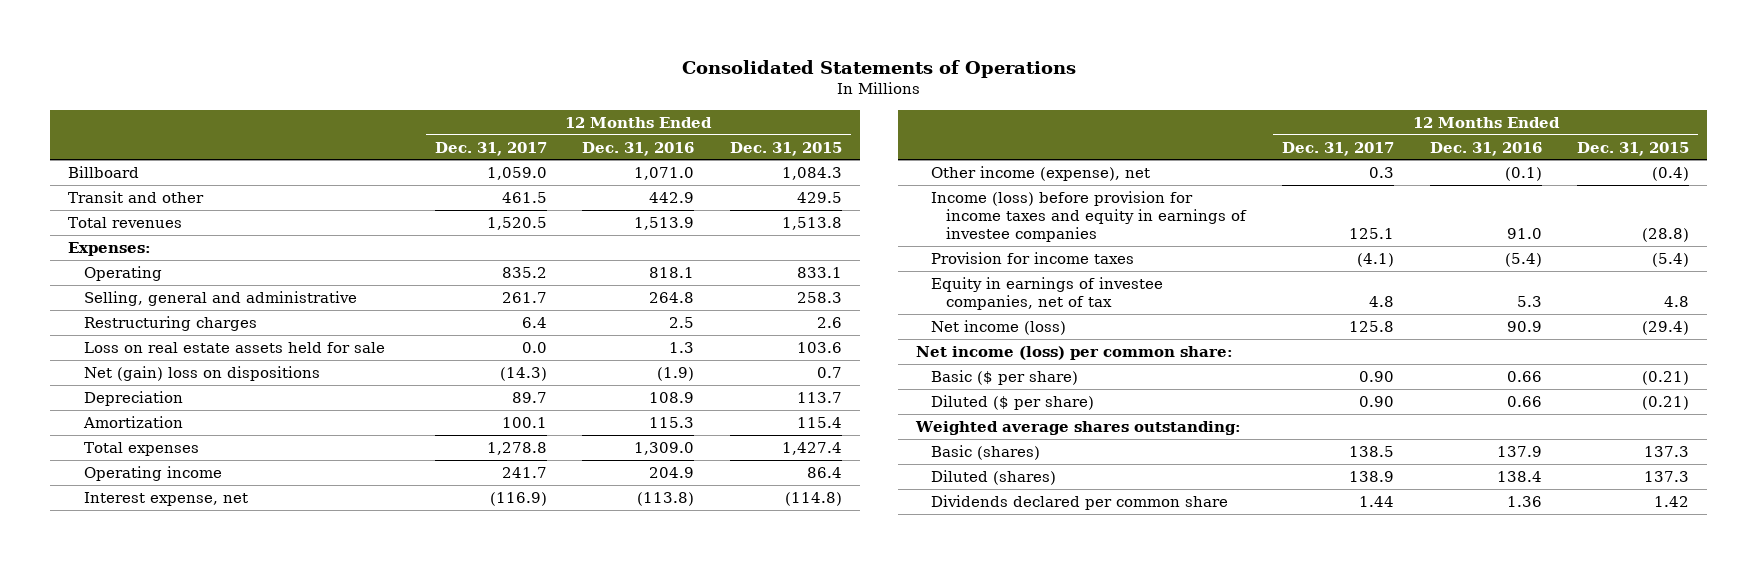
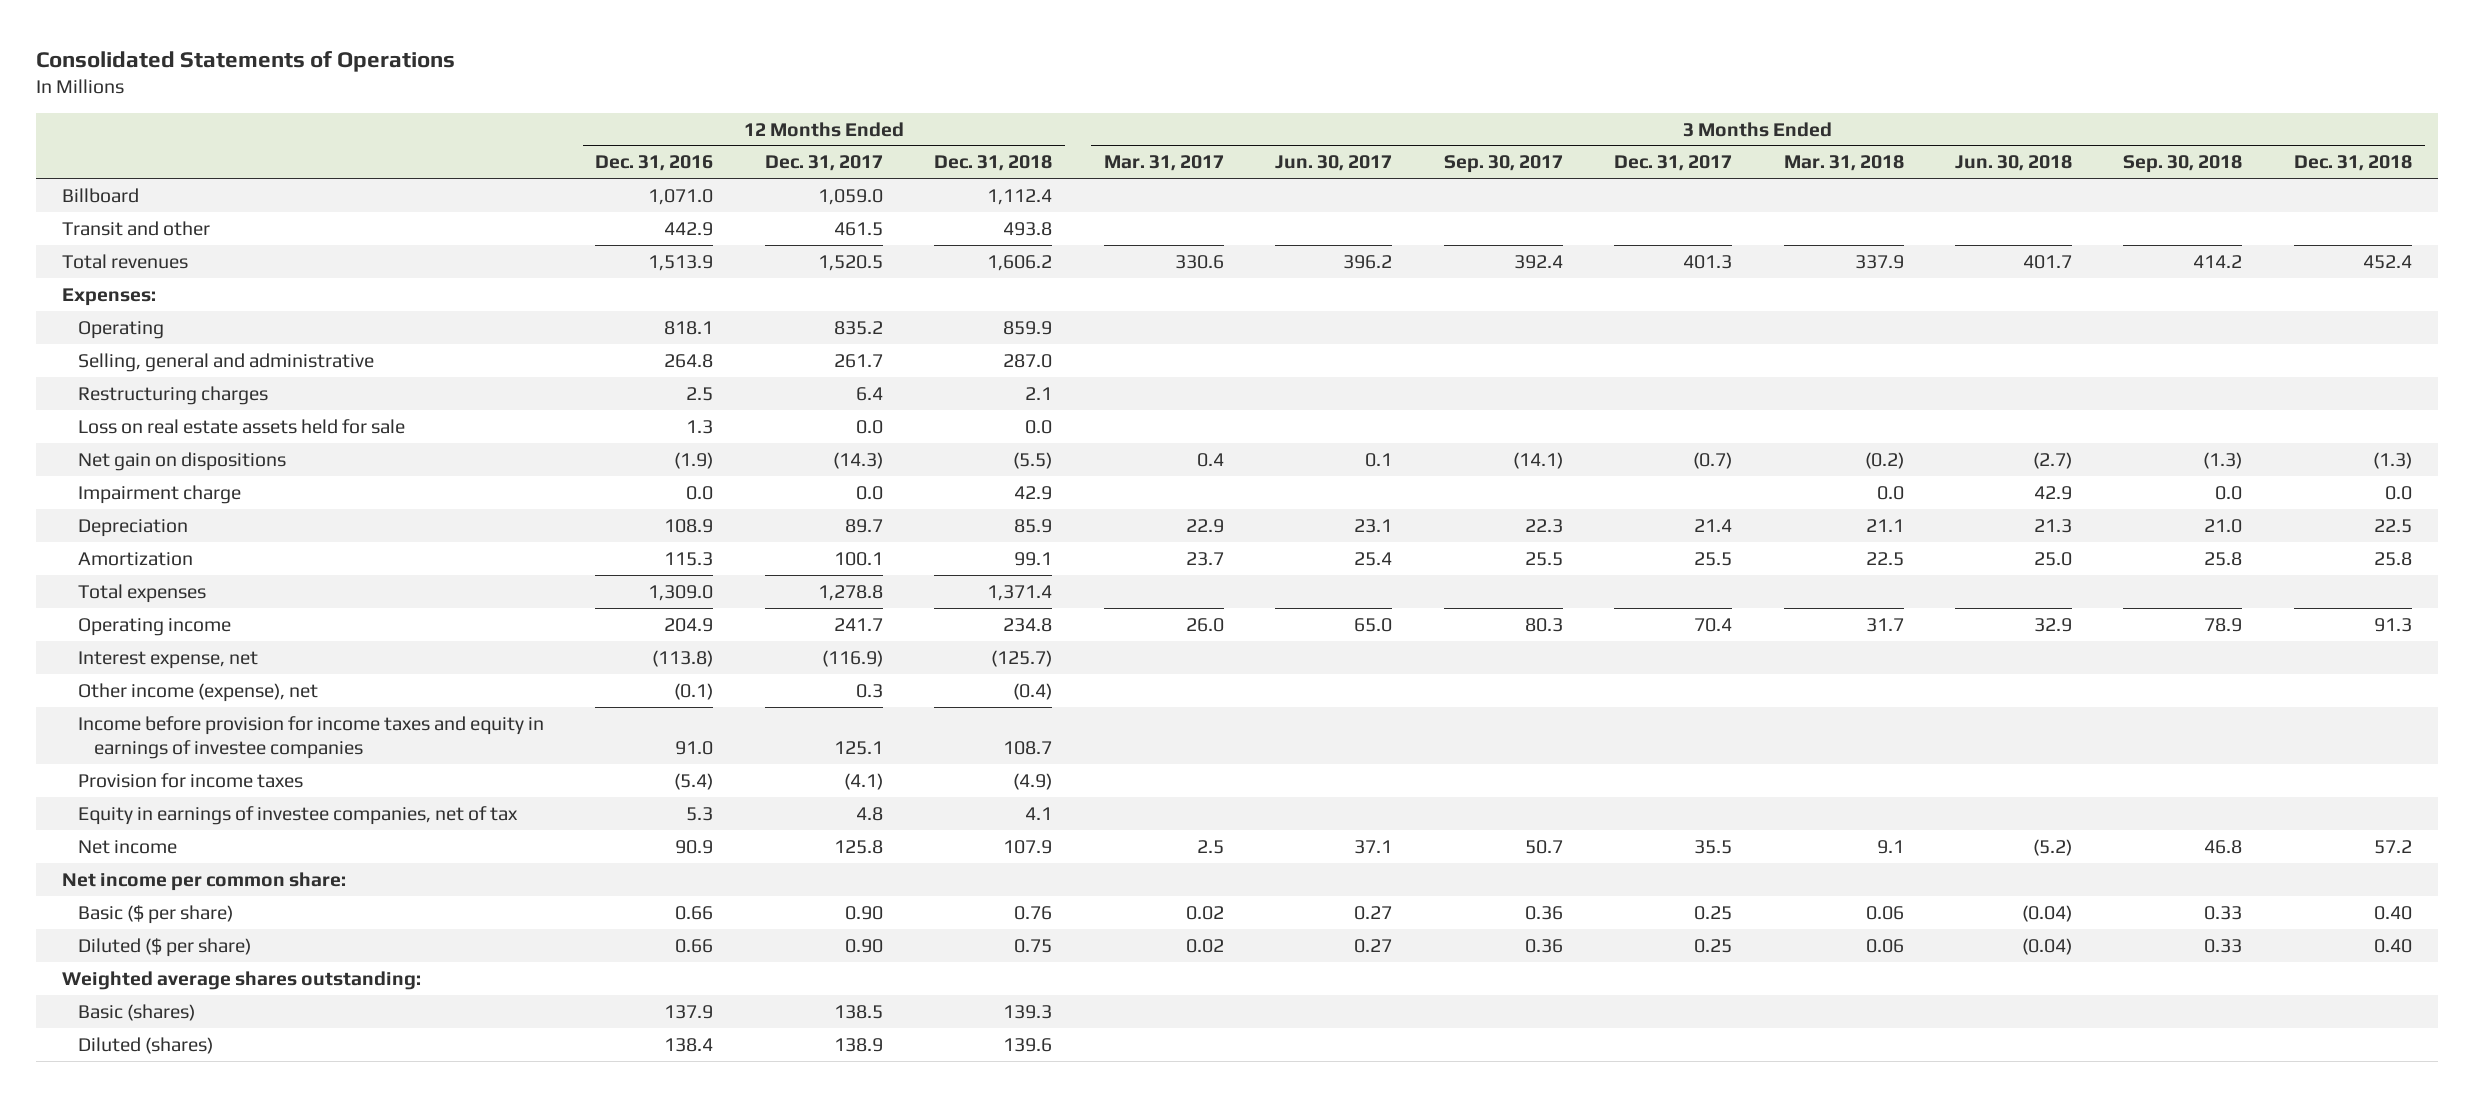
- | 12 Months Ended Dec. 31, 2017 | 12 Months Ended Dec. 31, 2016 | 12 Months Ended Dec. 31, 2015
+ | 12 Months Ended Dec. 31, 2016 | 12 Months Ended Dec. 31, 2017 | 12 Months Ended Dec. 31, 2018 | 3 Months Ended Mar. 31, 2017 | 3 Months Ended Jun. 30, 2017 | 3 Months Ended Sep. 30, 2017 | 3 Months Ended Dec. 31, 2017 | 3 Months Ended Mar. 31, 2018 | 3 Months Ended Jun. 30, 2018 | 3 Months Ended Sep. 30, 2018 | 3 Months Ended Dec. 31, 2018
- Net (gain) loss on dispositions | (14.3) | (1.9) | 0.7
+ Net gain on dispositions | (1.9) | (14.3) | (5.5) | 0.4 | 0.1 | (14.1) | (0.7) | (0.2) | (2.7) | (1.3) | (1.3)
+ Impairment charge | 0.0 | 0.0 | 42.9 | | | | | 0.0 | 42.9 | 0.0 | 0.0
- Income (loss) before provision for income taxes and equity in earnings of investee companies | 125.1 | 91.0 | (28.8)
+ Income before provision for income taxes and equity in earnings of investee companies | 91.0 | 125.1 | 108.7 | | | | | | | |
- Net income (loss) | 125.8 | 90.9 | (29.4)
- Net income (loss) per common share:
+ Net income | 90.9 | 125.8 | 107.9 | 2.5 | 37.1 | 50.7 | 35.5 | 9.1 | (5.2) | 46.8 | 57.2
+ Net income per common share:
- Dividends declared per common share | 1.44 | 1.36 | 1.42

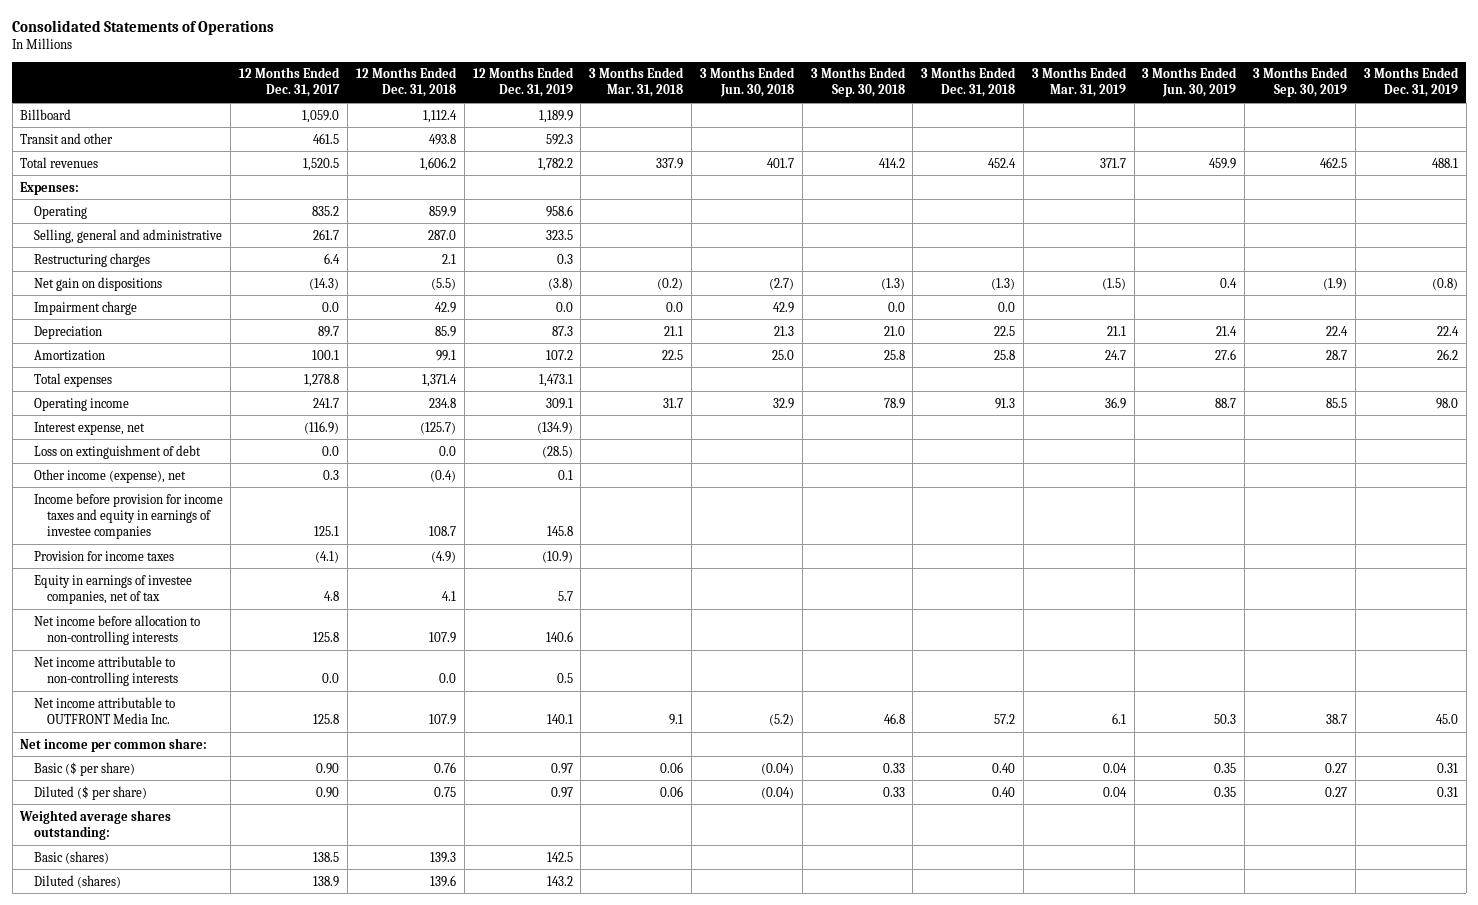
- | 12 Months Ended Dec. 31, 2016 | 12 Months Ended Dec. 31, 2017 | 12 Months Ended Dec. 31, 2018 | 3 Months Ended Mar. 31, 2017 | 3 Months Ended Jun. 30, 2017 | 3 Months Ended Sep. 30, 2017 | 3 Months Ended Dec. 31, 2017 | 3 Months Ended Mar. 31, 2018 | 3 Months Ended Jun. 30, 2018 | 3 Months Ended Sep. 30, 2018 | 3 Months Ended Dec. 31, 2018
+ | 12 Months Ended Dec. 31, 2017 | 12 Months Ended Dec. 31, 2018 | 12 Months Ended Dec. 31, 2019 | 3 Months Ended Mar. 31, 2018 | 3 Months Ended Jun. 30, 2018 | 3 Months Ended Sep. 30, 2018 | 3 Months Ended Dec. 31, 2018 | 3 Months Ended Mar. 31, 2019 | 3 Months Ended Jun. 30, 2019 | 3 Months Ended Sep. 30, 2019 | 3 Months Ended Dec. 31, 2019
- Loss on real estate assets held for sale | 1.3 | 0.0 | 0.0 | | | | | | | |
+ Loss on extinguishment of debt | 0.0 | 0.0 | (28.5) | | | | | | | |
- Net income | 90.9 | 125.8 | 107.9 | 2.5 | 37.1 | 50.7 | 35.5 | 9.1 | (5.2) | 46.8 | 57.2
+ Net income before allocation to non-controlling interests | 125.8 | 107.9 | 140.6 | | | | | | | |
+ Net income attributable to non-controlling interests | 0.0 | 0.0 | 0.5 | | | | | | | |
+ Net income attributable to OUTFRONT Media Inc. | 125.8 | 107.9 | 140.1 | 9.1 | (5.2) | 46.8 | 57.2 | 6.1 | 50.3 | 38.7 | 45.0

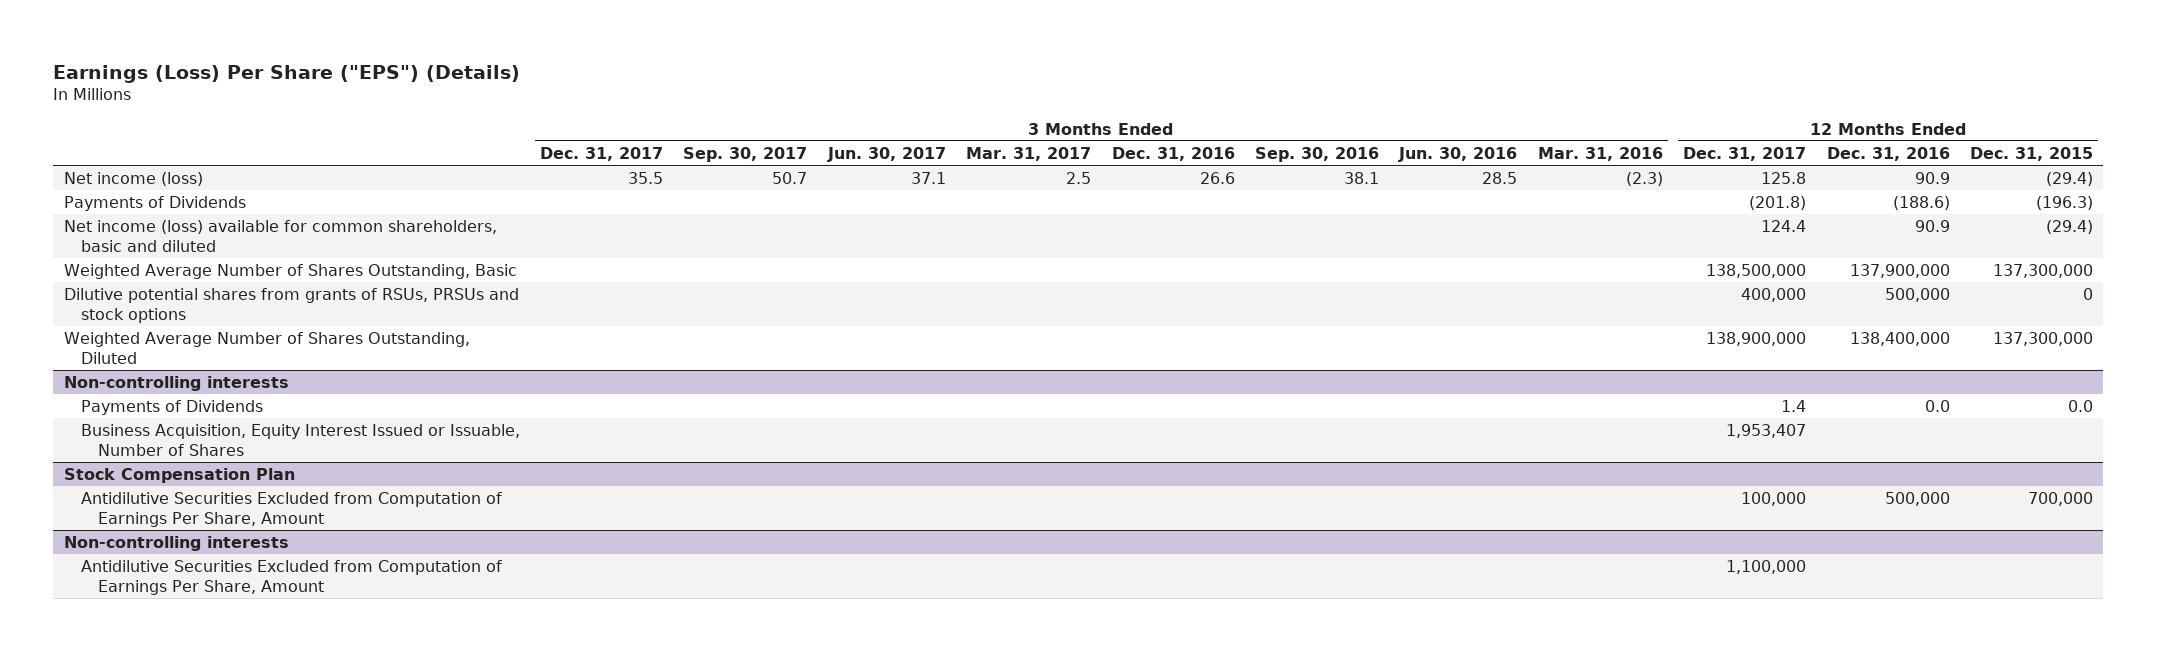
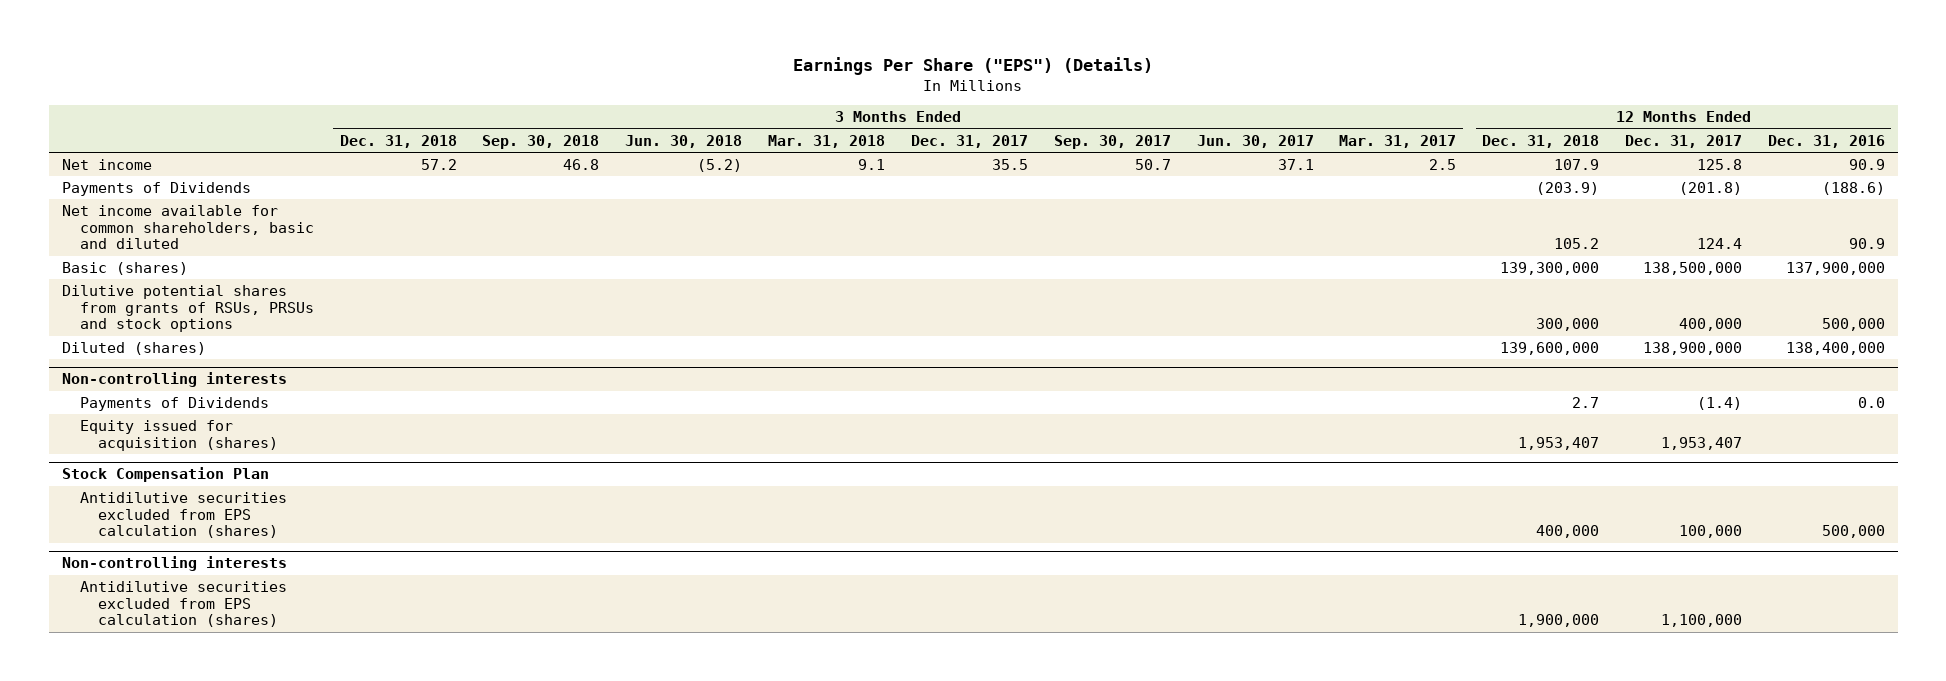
- Earnings (Loss) Per Share ("EPS") (Details)
+ Earnings Per Share ("EPS") (Details)
- | 3 Months Ended Dec. 31, 2017 | 3 Months Ended Sep. 30, 2017 | 3 Months Ended Jun. 30, 2017 | 3 Months Ended Mar. 31, 2017 | 3 Months Ended Dec. 31, 2016 | 3 Months Ended Sep. 30, 2016 | 3 Months Ended Jun. 30, 2016 | 3 Months Ended Mar. 31, 2016 | 12 Months Ended Dec. 31, 2017 | 12 Months Ended Dec. 31, 2016 | 12 Months Ended Dec. 31, 2015
+ | 3 Months Ended Dec. 31, 2018 | 3 Months Ended Sep. 30, 2018 | 3 Months Ended Jun. 30, 2018 | 3 Months Ended Mar. 31, 2018 | 3 Months Ended Dec. 31, 2017 | 3 Months Ended Sep. 30, 2017 | 3 Months Ended Jun. 30, 2017 | 3 Months Ended Mar. 31, 2017 | 12 Months Ended Dec. 31, 2018 | 12 Months Ended Dec. 31, 2017 | 12 Months Ended Dec. 31, 2016
- Net income (loss) | 35.5 | 50.7 | 37.1 | 2.5 | 26.6 | 38.1 | 28.5 | (2.3) | 125.8 | 90.9 | (29.4)
+ Net income | 57.2 | 46.8 | (5.2) | 9.1 | 35.5 | 50.7 | 37.1 | 2.5 | 107.9 | 125.8 | 90.9
- Net income (loss) available for common shareholders, basic and diluted | | | | | | | | | 124.4 | 90.9 | (29.4)
- Weighted Average Number of Shares Outstanding, Basic | | | | | | | | | 138,500,000 | 137,900,000 | 137,300,000
+ Net income available for common shareholders, basic and diluted | | | | | | | | | 105.2 | 124.4 | 90.9
+ Basic (shares) | | | | | | | | | 139,300,000 | 138,500,000 | 137,900,000
- Weighted Average Number of Shares Outstanding, Diluted | | | | | | | | | 138,900,000 | 138,400,000 | 137,300,000
+ Diluted (shares) | | | | | | | | | 139,600,000 | 138,900,000 | 138,400,000
@ Non-controlling interests
- Payments of Dividends | | | | | | | | | 1.4 | 0.0 | 0.0
- Business Acquisition, Equity Interest Issued or Issuable, Number of Shares | | | | | | | | | 1,953,407 | |
+ Payments of Dividends | | | | | | | | | 2.7 | (1.4) | 0.0
+ Equity issued for acquisition (shares) | | | | | | | | | 1,953,407 | 1,953,407 |
@ Stock Compensation Plan
- Antidilutive Securities Excluded from Computation of Earnings Per Share, Amount | | | | | | | | | 100,000 | 500,000 | 700,000
+ Antidilutive securities excluded from EPS calculation (shares) | | | | | | | | | 400,000 | 100,000 | 500,000
@ Non-controlling interests
- Antidilutive Securities Excluded from Computation of Earnings Per Share, Amount | | | | | | | | | 1,100,000 | |
+ Antidilutive securities excluded from EPS calculation (shares) | | | | | | | | | 1,900,000 | 1,100,000 |

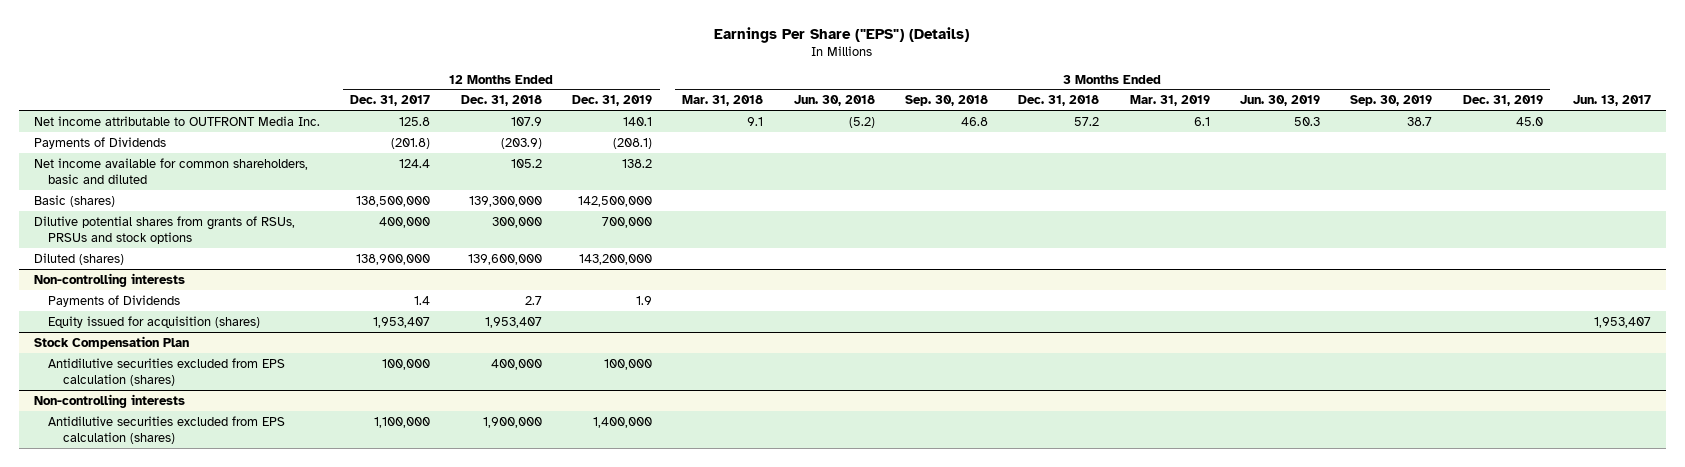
- | 3 Months Ended Dec. 31, 2018 | 3 Months Ended Sep. 30, 2018 | 3 Months Ended Jun. 30, 2018 | 3 Months Ended Mar. 31, 2018 | 3 Months Ended Dec. 31, 2017 | 3 Months Ended Sep. 30, 2017 | 3 Months Ended Jun. 30, 2017 | 3 Months Ended Mar. 31, 2017 | 12 Months Ended Dec. 31, 2018 | 12 Months Ended Dec. 31, 2017 | 12 Months Ended Dec. 31, 2016
+ | 12 Months Ended Dec. 31, 2017 | 12 Months Ended Dec. 31, 2018 | 12 Months Ended Dec. 31, 2019 | 3 Months Ended Mar. 31, 2018 | 3 Months Ended Jun. 30, 2018 | 3 Months Ended Sep. 30, 2018 | 3 Months Ended Dec. 31, 2018 | 3 Months Ended Mar. 31, 2019 | 3 Months Ended Jun. 30, 2019 | 3 Months Ended Sep. 30, 2019 | 3 Months Ended Dec. 31, 2019 | Jun. 13, 2017
- Net income | 57.2 | 46.8 | (5.2) | 9.1 | 35.5 | 50.7 | 37.1 | 2.5 | 107.9 | 125.8 | 90.9
+ Net income attributable to OUTFRONT Media Inc. | 125.8 | 107.9 | 140.1 | 9.1 | (5.2) | 46.8 | 57.2 | 6.1 | 50.3 | 38.7 | 45.0 |
@ Non-controlling interests
- Payments of Dividends | | | | | | | | | 2.7 | (1.4) | 0.0
+ Payments of Dividends | 1.4 | 2.7 | 1.9 | | | | | | | | |

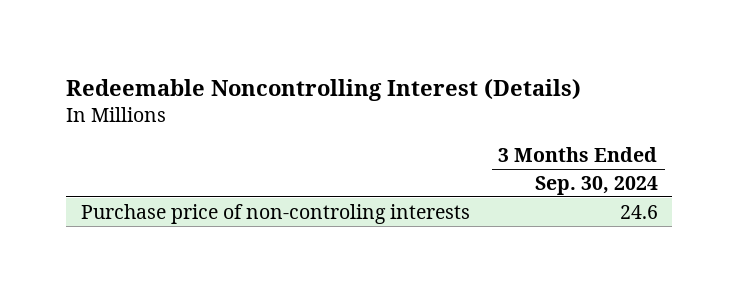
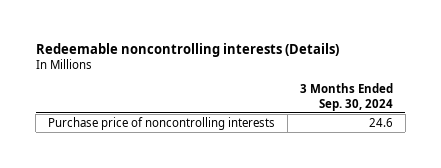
- Redeemable Noncontrolling Interest (Details)
+ Redeemable noncontrolling interests (Details)
- Purchase price of non-controling interests | 24.6
+ Purchase price of noncontrolling interests | 24.6

